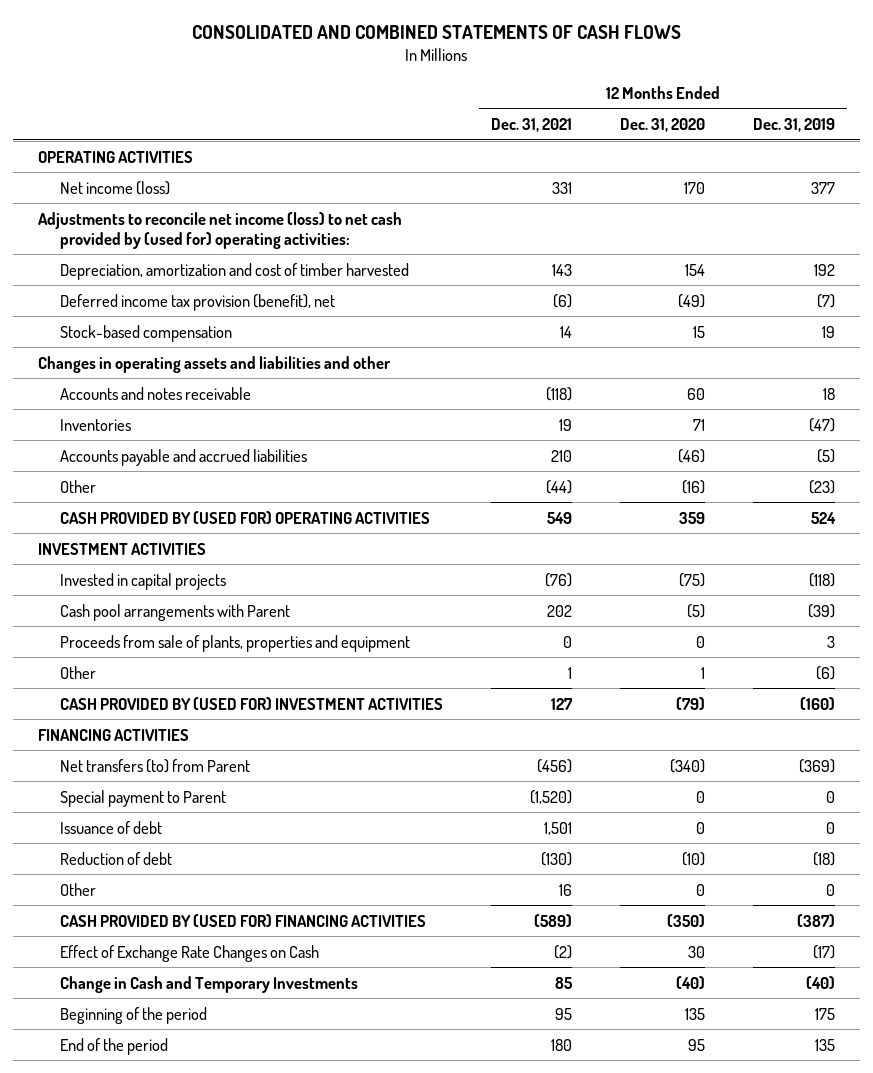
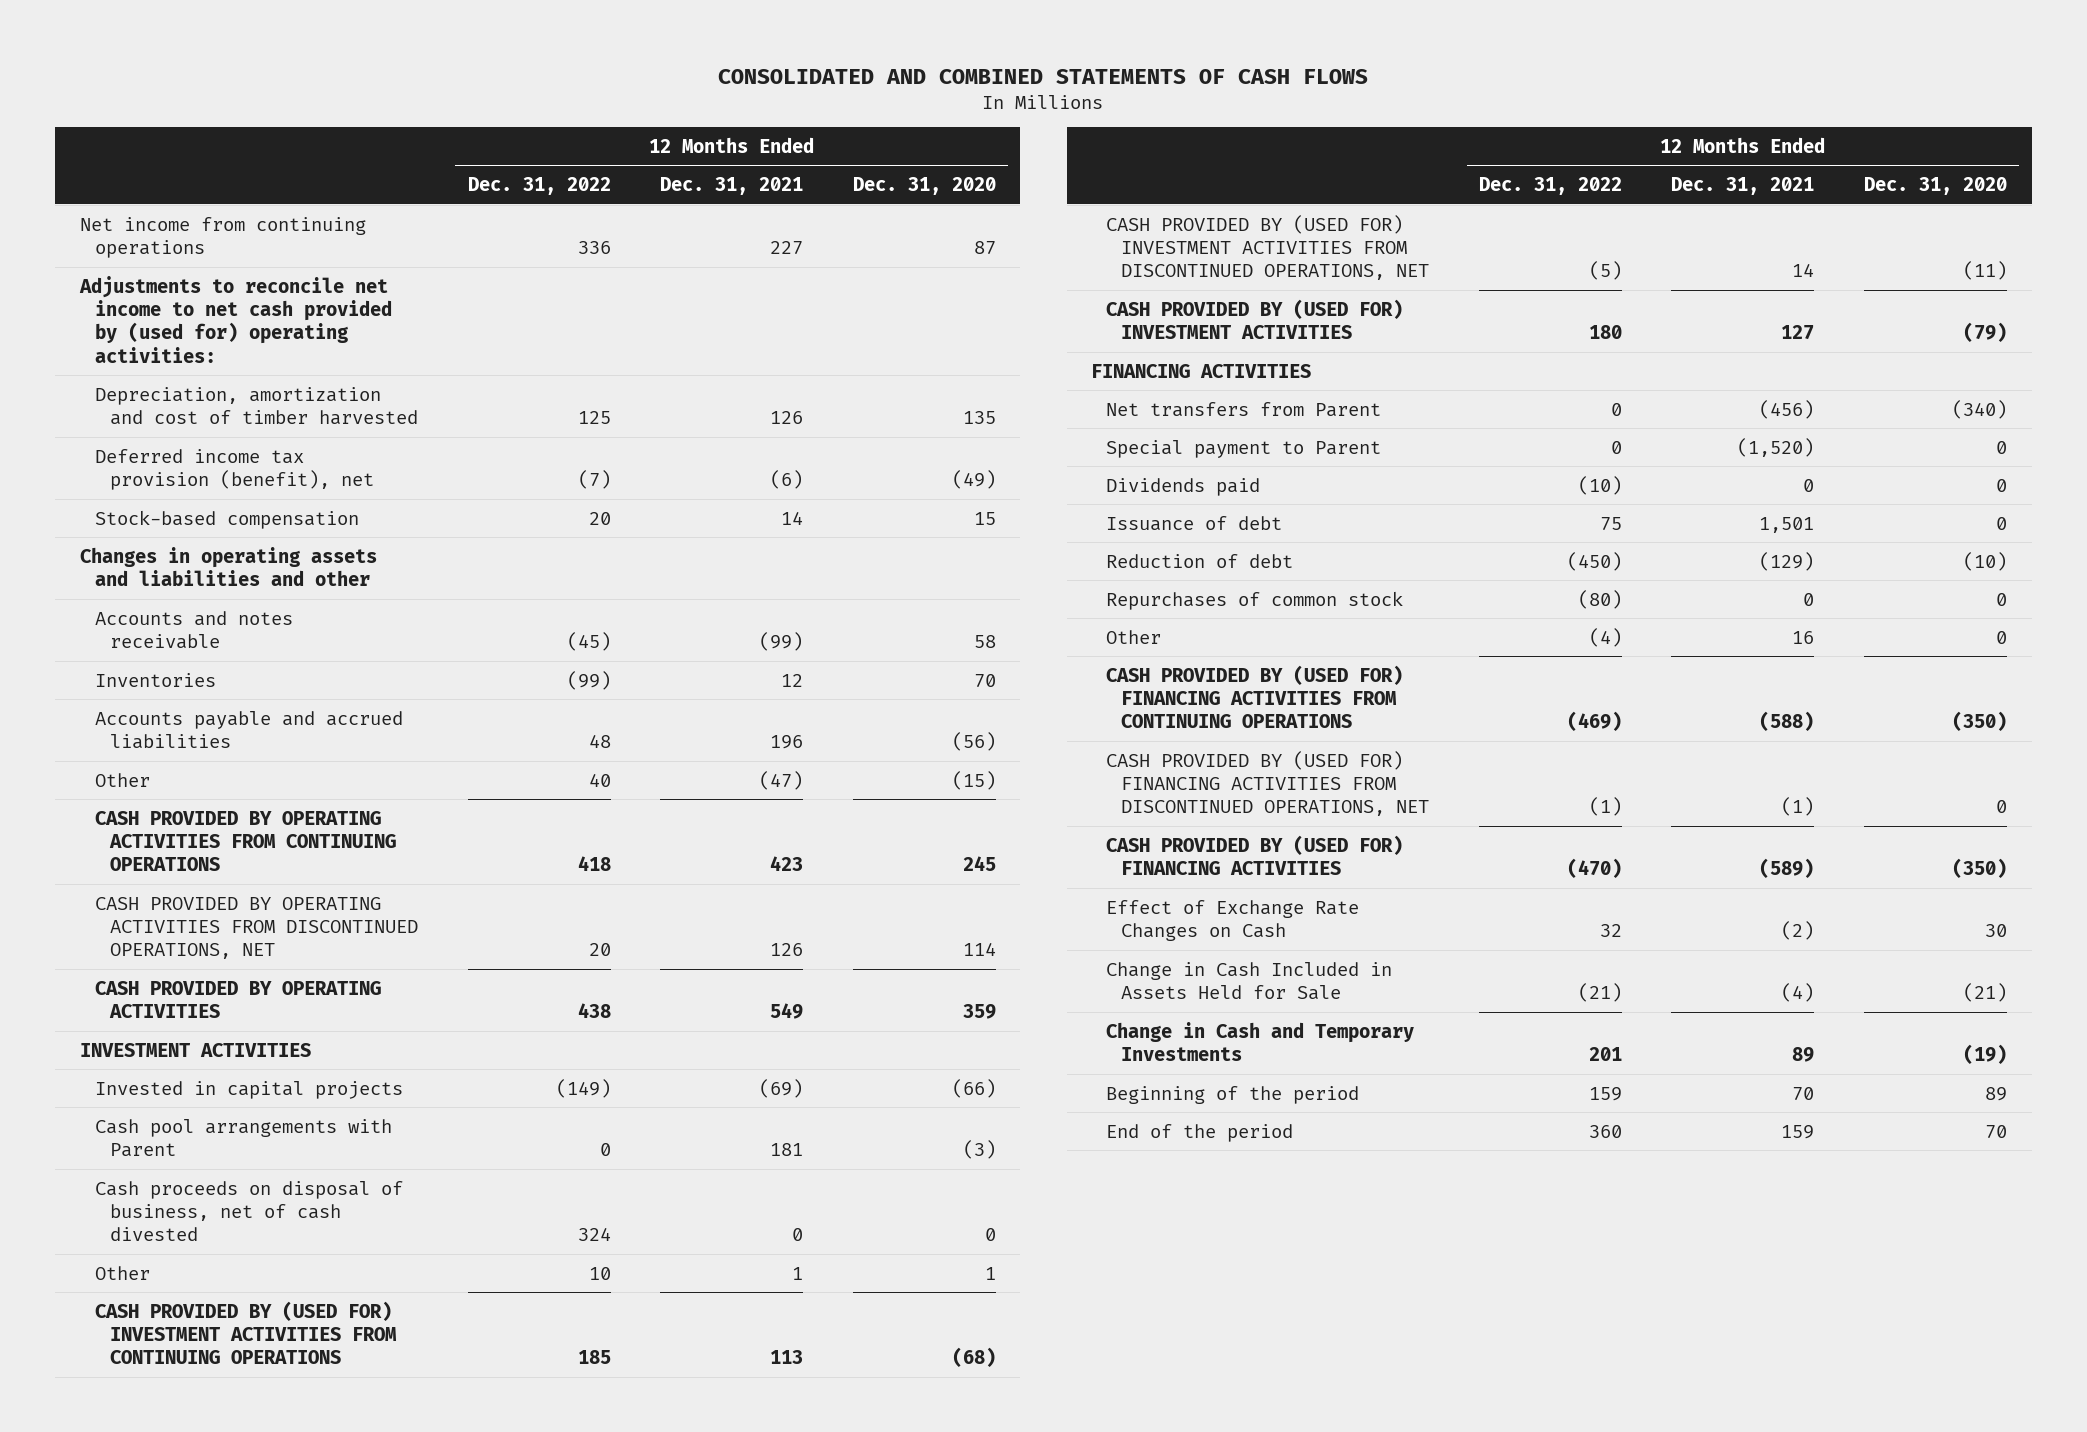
- | 12 Months Ended Dec. 31, 2021 | 12 Months Ended Dec. 31, 2020 | 12 Months Ended Dec. 31, 2019
+ | 12 Months Ended Dec. 31, 2022 | 12 Months Ended Dec. 31, 2021 | 12 Months Ended Dec. 31, 2020
- OPERATING ACTIVITIES
- Net income (loss) | 331 | 170 | 377
- Adjustments to reconcile net income (loss) to net cash provided by (used for) operating activities:
- Depreciation, amortization and cost of timber harvested | 143 | 154 | 192
+ Net income from continuing operations | 336 | 227 | 87
+ Adjustments to reconcile net income to net cash provided by (used for) operating activities:
+ Depreciation, amortization and cost of timber harvested | 125 | 126 | 135
- Accounts and notes receivable | (118) | 60 | 18
- Inventories | 19 | 71 | (47)
- Accounts payable and accrued liabilities | 210 | (46) | (5)
- Other | (44) | (16) | (23)
- CASH PROVIDED BY (USED FOR) OPERATING ACTIVITIES | 549 | 359 | 524
+ Accounts and notes receivable | (45) | (99) | 58
+ Inventories | (99) | 12 | 70
+ Accounts payable and accrued liabilities | 48 | 196 | (56)
+ Other | 40 | (47) | (15)
+ CASH PROVIDED BY OPERATING ACTIVITIES FROM CONTINUING OPERATIONS | 418 | 423 | 245
+ CASH PROVIDED BY OPERATING ACTIVITIES FROM DISCONTINUED OPERATIONS, NET | 20 | 126 | 114
+ CASH PROVIDED BY OPERATING ACTIVITIES | 438 | 549 | 359
- Invested in capital projects | (76) | (75) | (118)
- Cash pool arrangements with Parent | 202 | (5) | (39)
- Proceeds from sale of plants, properties and equipment | 0 | 0 | 3
+ Invested in capital projects | (149) | (69) | (66)
+ Cash pool arrangements with Parent | 0 | 181 | (3)
+ Cash proceeds on disposal of business, net of cash divested | 324 | 0 | 0
+ CASH PROVIDED BY (USED FOR) INVESTMENT ACTIVITIES FROM CONTINUING OPERATIONS | 185 | 113 | (68)
+ CASH PROVIDED BY (USED FOR) INVESTMENT ACTIVITIES FROM DISCONTINUED OPERATIONS, NET | (5) | 14 | (11)
- Net transfers (to) from Parent | (456) | (340) | (369)
+ Net transfers from Parent | 0 | (456) | (340)
+ Dividends paid | (10) | 0 | 0
- Reduction of debt | (130) | (10) | (18)
+ Reduction of debt | (450) | (129) | (10)
+ Repurchases of common stock | (80) | 0 | 0
+ CASH PROVIDED BY (USED FOR) FINANCING ACTIVITIES FROM CONTINUING OPERATIONS | (469) | (588) | (350)
+ CASH PROVIDED BY (USED FOR) FINANCING ACTIVITIES FROM DISCONTINUED OPERATIONS, NET | (1) | (1) | 0
- Change in Cash and Temporary Investments | 85 | (40) | (40)
- Beginning of the period | 95 | 135 | 175
- End of the period | 180 | 95 | 135
+ Change in Cash Included in Assets Held for Sale | (21) | (4) | (21)
+ Change in Cash and Temporary Investments | 201 | 89 | (19)
+ Beginning of the period | 159 | 70 | 89
+ End of the period | 360 | 159 | 70

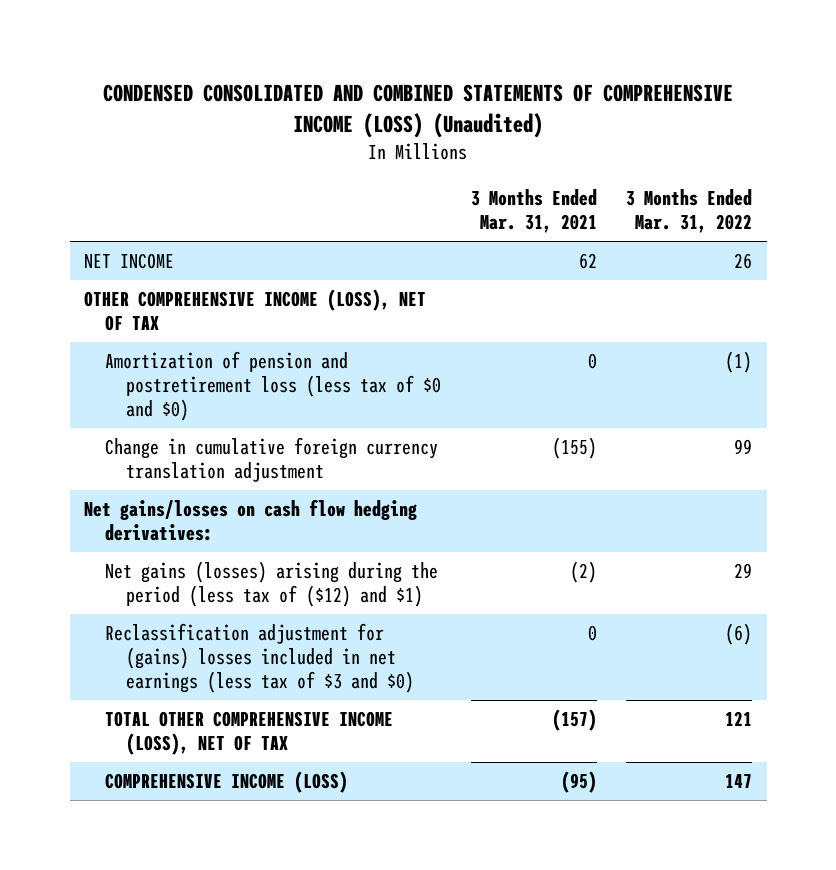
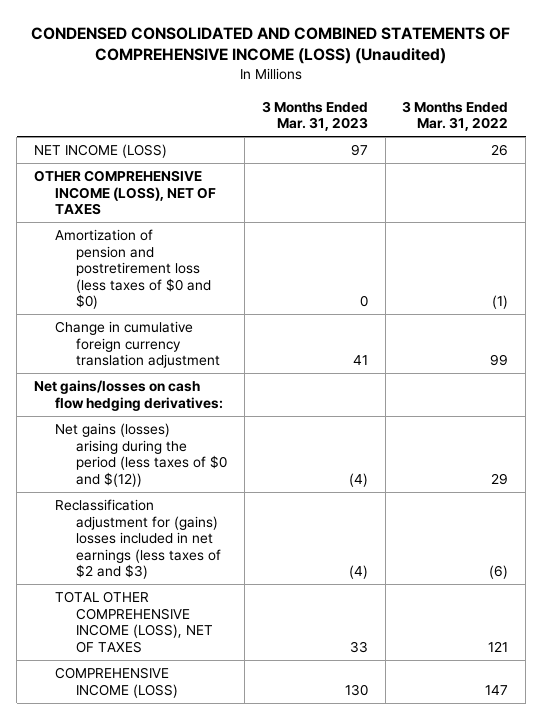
- | 3 Months Ended Mar. 31, 2021 | 3 Months Ended Mar. 31, 2022
+ | 3 Months Ended Mar. 31, 2023 | 3 Months Ended Mar. 31, 2022
- NET INCOME | 62 | 26
- OTHER COMPREHENSIVE INCOME (LOSS), NET OF TAX
- Amortization of pension and postretirement loss (less tax of $0 and $0) | 0 | (1)
+ NET INCOME (LOSS) | 97 | 26
+ OTHER COMPREHENSIVE INCOME (LOSS), NET OF TAXES
+ Amortization of pension and postretirement loss (less taxes of $0 and $0) | 0 | (1)
- Net gains (losses) arising during the period (less tax of ($12) and $1) | (2) | 29
- Reclassification adjustment for (gains) losses included in net earnings (less tax of $3 and $0) | 0 | (6)
- TOTAL OTHER COMPREHENSIVE INCOME (LOSS), NET OF TAX | (157) | 121
+ Net gains (losses) arising during the period (less taxes of $0 and $(12)) | (4) | 29
+ Reclassification adjustment for (gains) losses included in net earnings (less taxes of $2 and $3) | (4) | (6)
+ TOTAL OTHER COMPREHENSIVE INCOME (LOSS), NET OF TAXES | 33 | 121

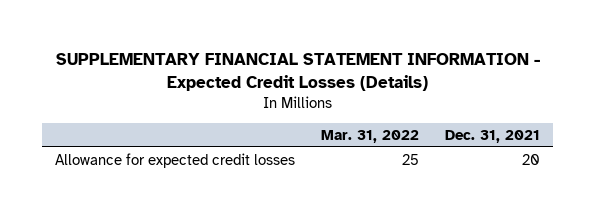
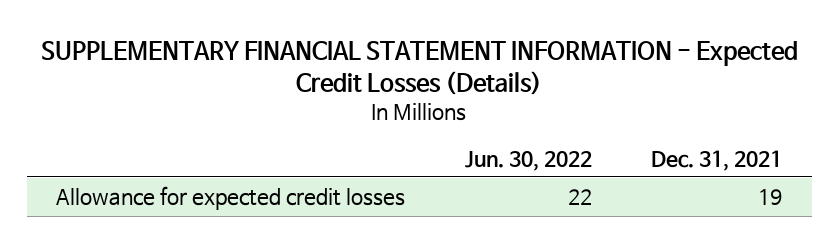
- | Mar. 31, 2022 | Dec. 31, 2021
+ | Jun. 30, 2022 | Dec. 31, 2021
- Allowance for expected credit losses | 25 | 20
+ Allowance for expected credit losses | 22 | 19

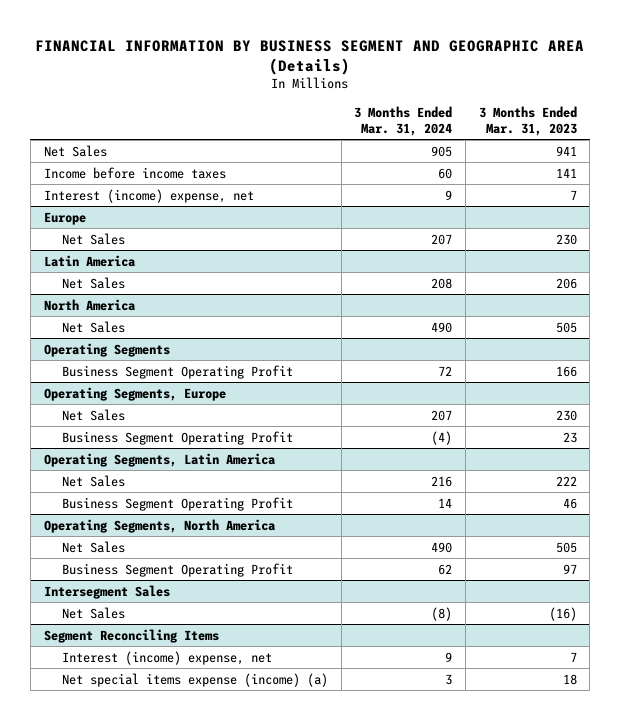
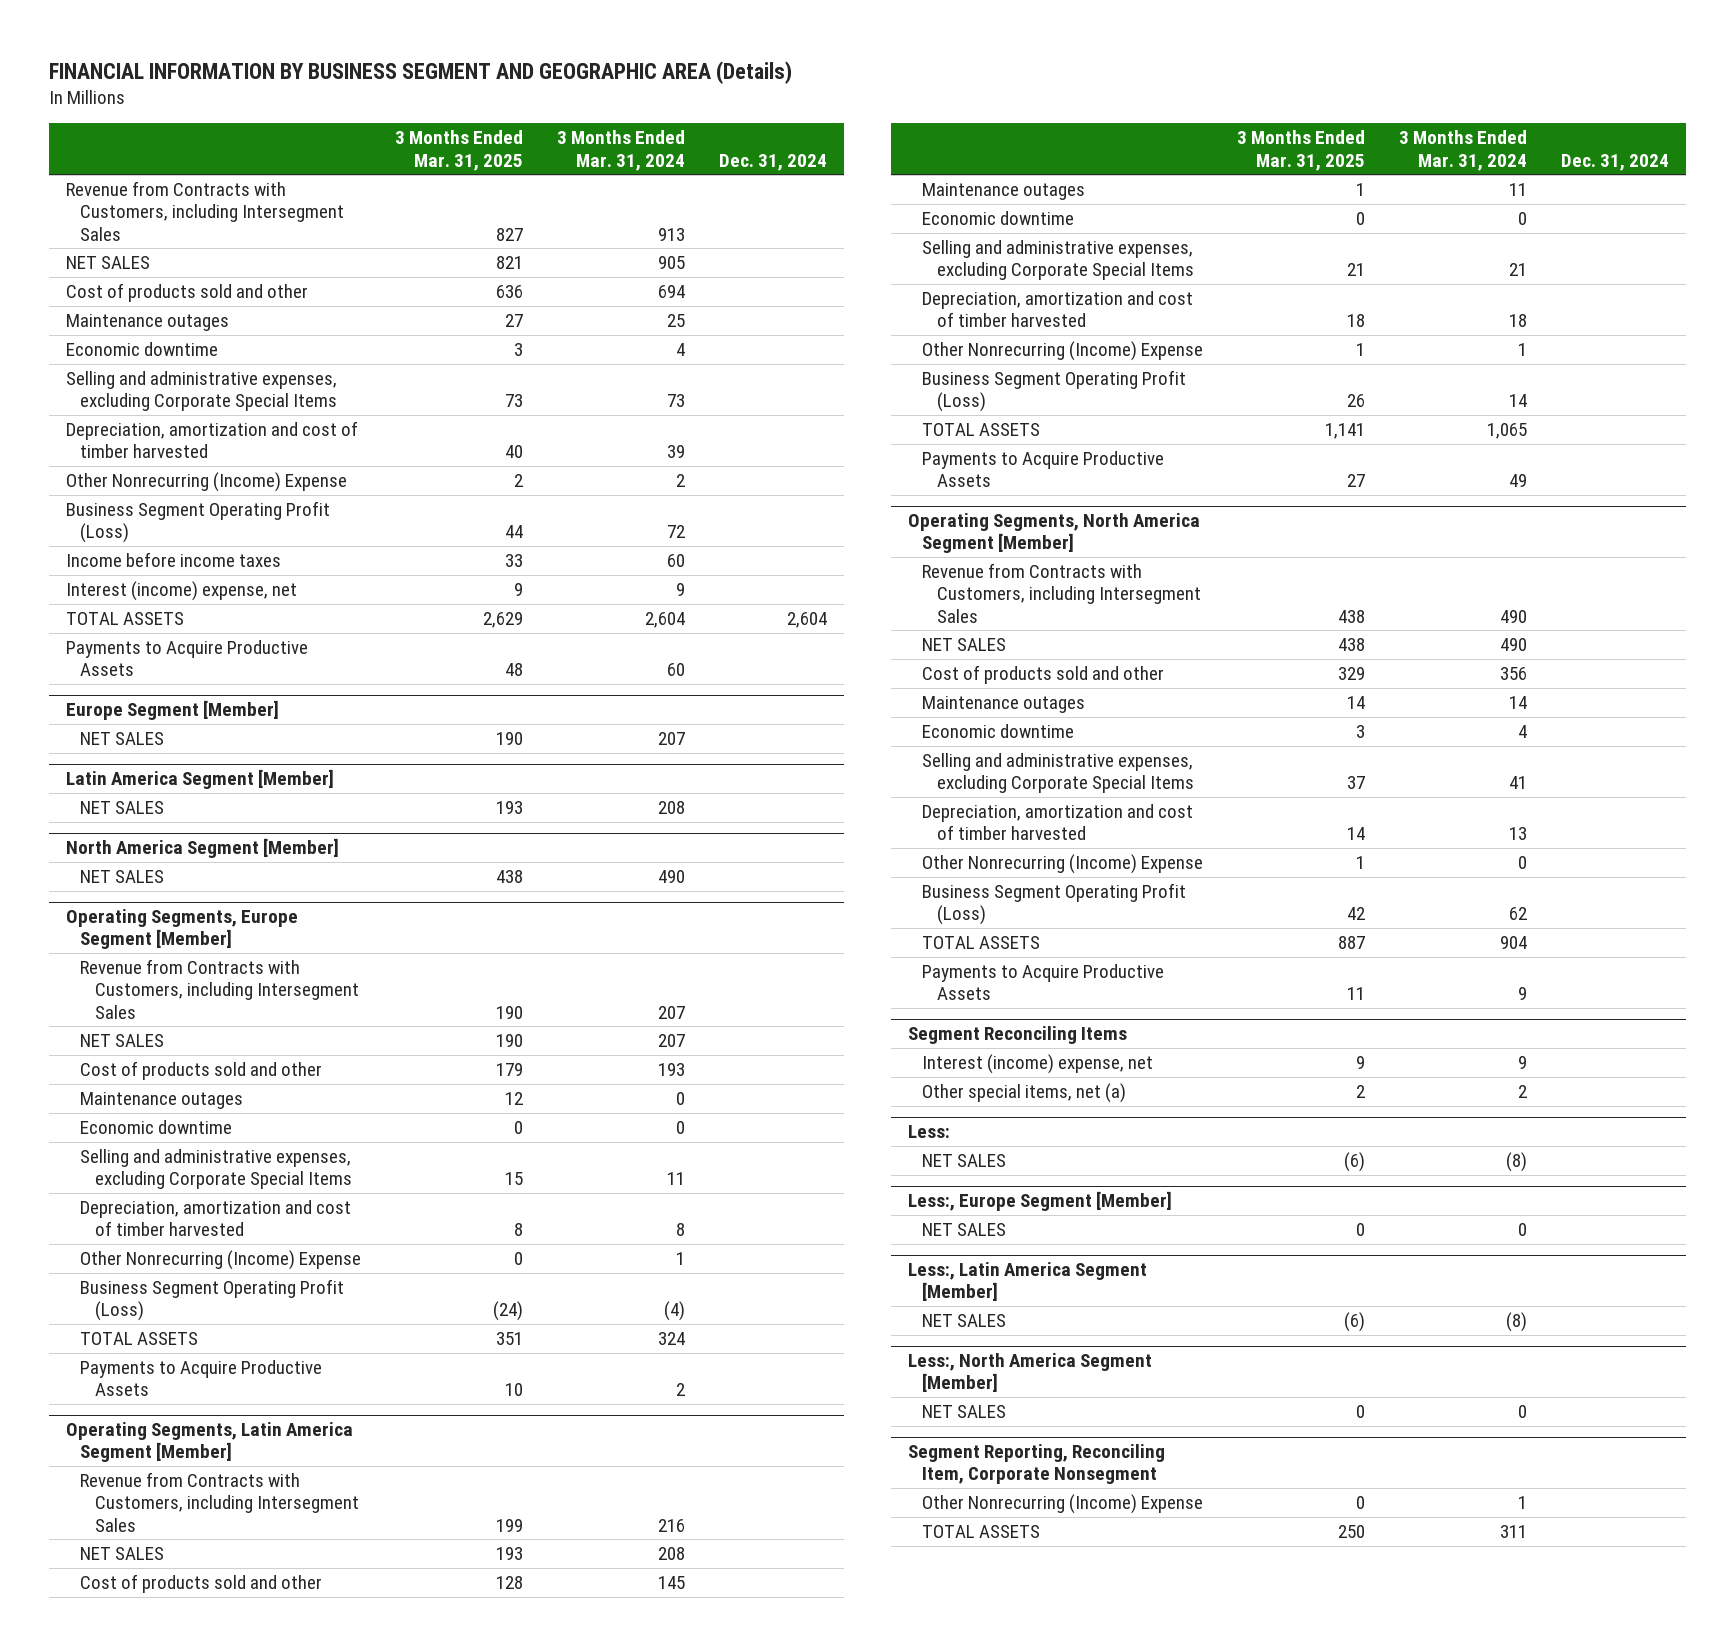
- | 3 Months Ended Mar. 31, 2024 | 3 Months Ended Mar. 31, 2023
+ | 3 Months Ended Mar. 31, 2025 | 3 Months Ended Mar. 31, 2024 | Dec. 31, 2024
- Net Sales | 905 | 941
+ Revenue from Contracts with Customers, including Intersegment Sales | 827 | 913 |
+ NET SALES | 821 | 905 |
+ Cost of products sold and other | 636 | 694 |
+ Maintenance outages | 27 | 25 |
+ Economic downtime | 3 | 4 |
+ Selling and administrative expenses, excluding Corporate Special Items | 73 | 73 |
+ Depreciation, amortization and cost of timber harvested | 40 | 39 |
+ Other Nonrecurring (Income) Expense | 2 | 2 |
+ Business Segment Operating Profit (Loss) | 44 | 72 |
- Europe
- Net Sales | 207 | 230
- Latin America
- Net Sales | 208 | 206
- North America
- Net Sales | 490 | 505
- Operating Segments
- Business Segment Operating Profit | 72 | 166
- Operating Segments, Europe
- Net Sales | 207 | 230
- Business Segment Operating Profit | (4) | 23
- Operating Segments, Latin America
- Net Sales | 216 | 222
- Business Segment Operating Profit | 14 | 46
- Operating Segments, North America
- Net Sales | 490 | 505
- Business Segment Operating Profit | 62 | 97
- Intersegment Sales
- Net Sales | (8) | (16)
+ TOTAL ASSETS | 2,629 | 2,604 | 2,604
+ Payments to Acquire Productive Assets | 48 | 60 |
+ Europe Segment [Member]
+ NET SALES | 190 | 207 |
+ Latin America Segment [Member]
+ NET SALES | 193 | 208 |
+ North America Segment [Member]
+ NET SALES | 438 | 490 |
+ Operating Segments, Europe Segment [Member]
+ Revenue from Contracts with Customers, including Intersegment Sales | 190 | 207 |
+ NET SALES | 190 | 207 |
+ Cost of products sold and other | 179 | 193 |
+ Maintenance outages | 12 | 0 |
+ Economic downtime | 0 | 0 |
+ Selling and administrative expenses, excluding Corporate Special Items | 15 | 11 |
+ Depreciation, amortization and cost of timber harvested | 8 | 8 |
+ Other Nonrecurring (Income) Expense | 0 | 1 |
+ Business Segment Operating Profit (Loss) | (24) | (4) |
+ TOTAL ASSETS | 351 | 324 |
+ Payments to Acquire Productive Assets | 10 | 2 |
+ Operating Segments, Latin America Segment [Member]
+ Revenue from Contracts with Customers, including Intersegment Sales | 199 | 216 |
+ NET SALES | 193 | 208 |
+ Cost of products sold and other | 128 | 145 |
+ Maintenance outages | 1 | 11 |
+ Economic downtime | 0 | 0 |
+ Selling and administrative expenses, excluding Corporate Special Items | 21 | 21 |
+ Depreciation, amortization and cost of timber harvested | 18 | 18 |
+ Other Nonrecurring (Income) Expense | 1 | 1 |
+ Business Segment Operating Profit (Loss) | 26 | 14 |
+ TOTAL ASSETS | 1,141 | 1,065 |
+ Payments to Acquire Productive Assets | 27 | 49 |
+ Operating Segments, North America Segment [Member]
+ Revenue from Contracts with Customers, including Intersegment Sales | 438 | 490 |
+ NET SALES | 438 | 490 |
+ Cost of products sold and other | 329 | 356 |
+ Maintenance outages | 14 | 14 |
+ Economic downtime | 3 | 4 |
+ Selling and administrative expenses, excluding Corporate Special Items | 37 | 41 |
+ Depreciation, amortization and cost of timber harvested | 14 | 13 |
+ Other Nonrecurring (Income) Expense | 1 | 0 |
+ Business Segment Operating Profit (Loss) | 42 | 62 |
+ TOTAL ASSETS | 887 | 904 |
+ Payments to Acquire Productive Assets | 11 | 9 |
@ Segment Reconciling Items
- Net special items expense (income) (a) | 3 | 18
+ Other special items, net (a) | 2 | 2 |
+ Less:
+ NET SALES | (6) | (8) |
+ Less:, Europe Segment [Member]
+ NET SALES | 0 | 0 |
+ Less:, Latin America Segment [Member]
+ NET SALES | (6) | (8) |
+ Less:, North America Segment [Member]
+ NET SALES | 0 | 0 |
+ Segment Reporting, Reconciling Item, Corporate Nonsegment
+ Other Nonrecurring (Income) Expense | 0 | 1 |
+ TOTAL ASSETS | 250 | 311 |

